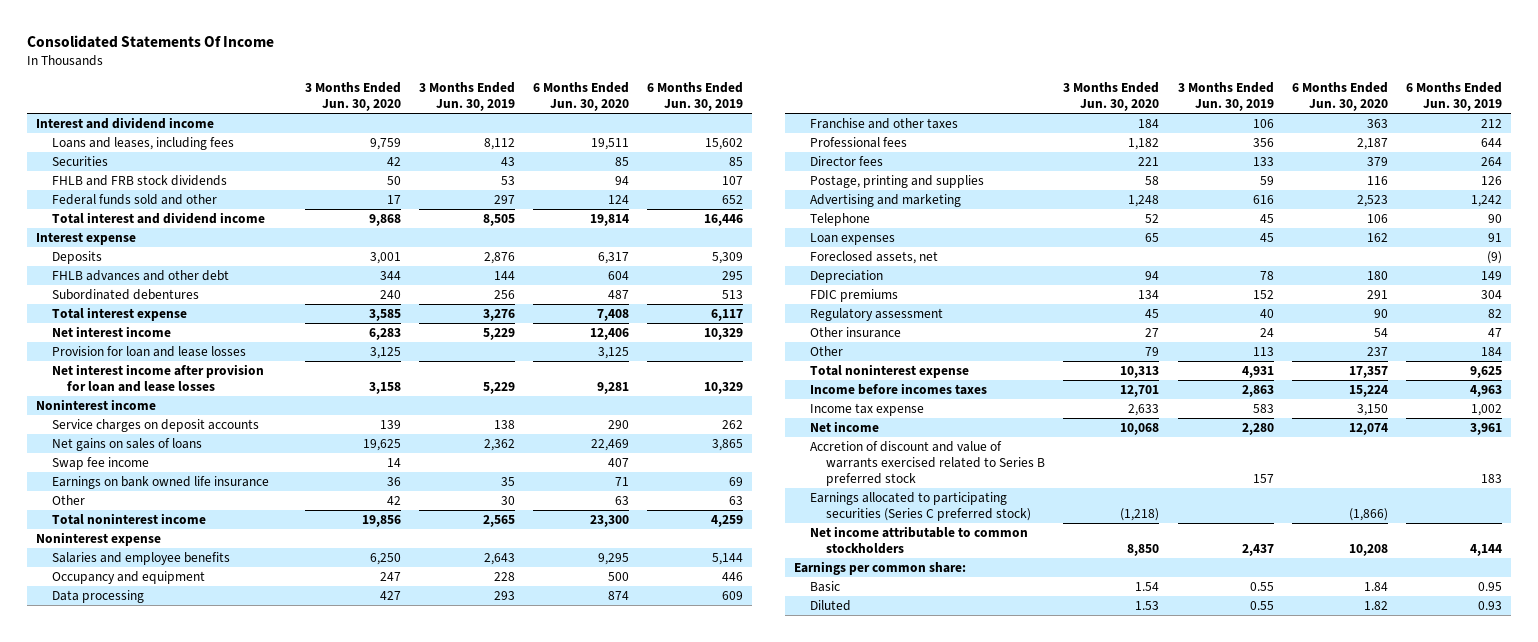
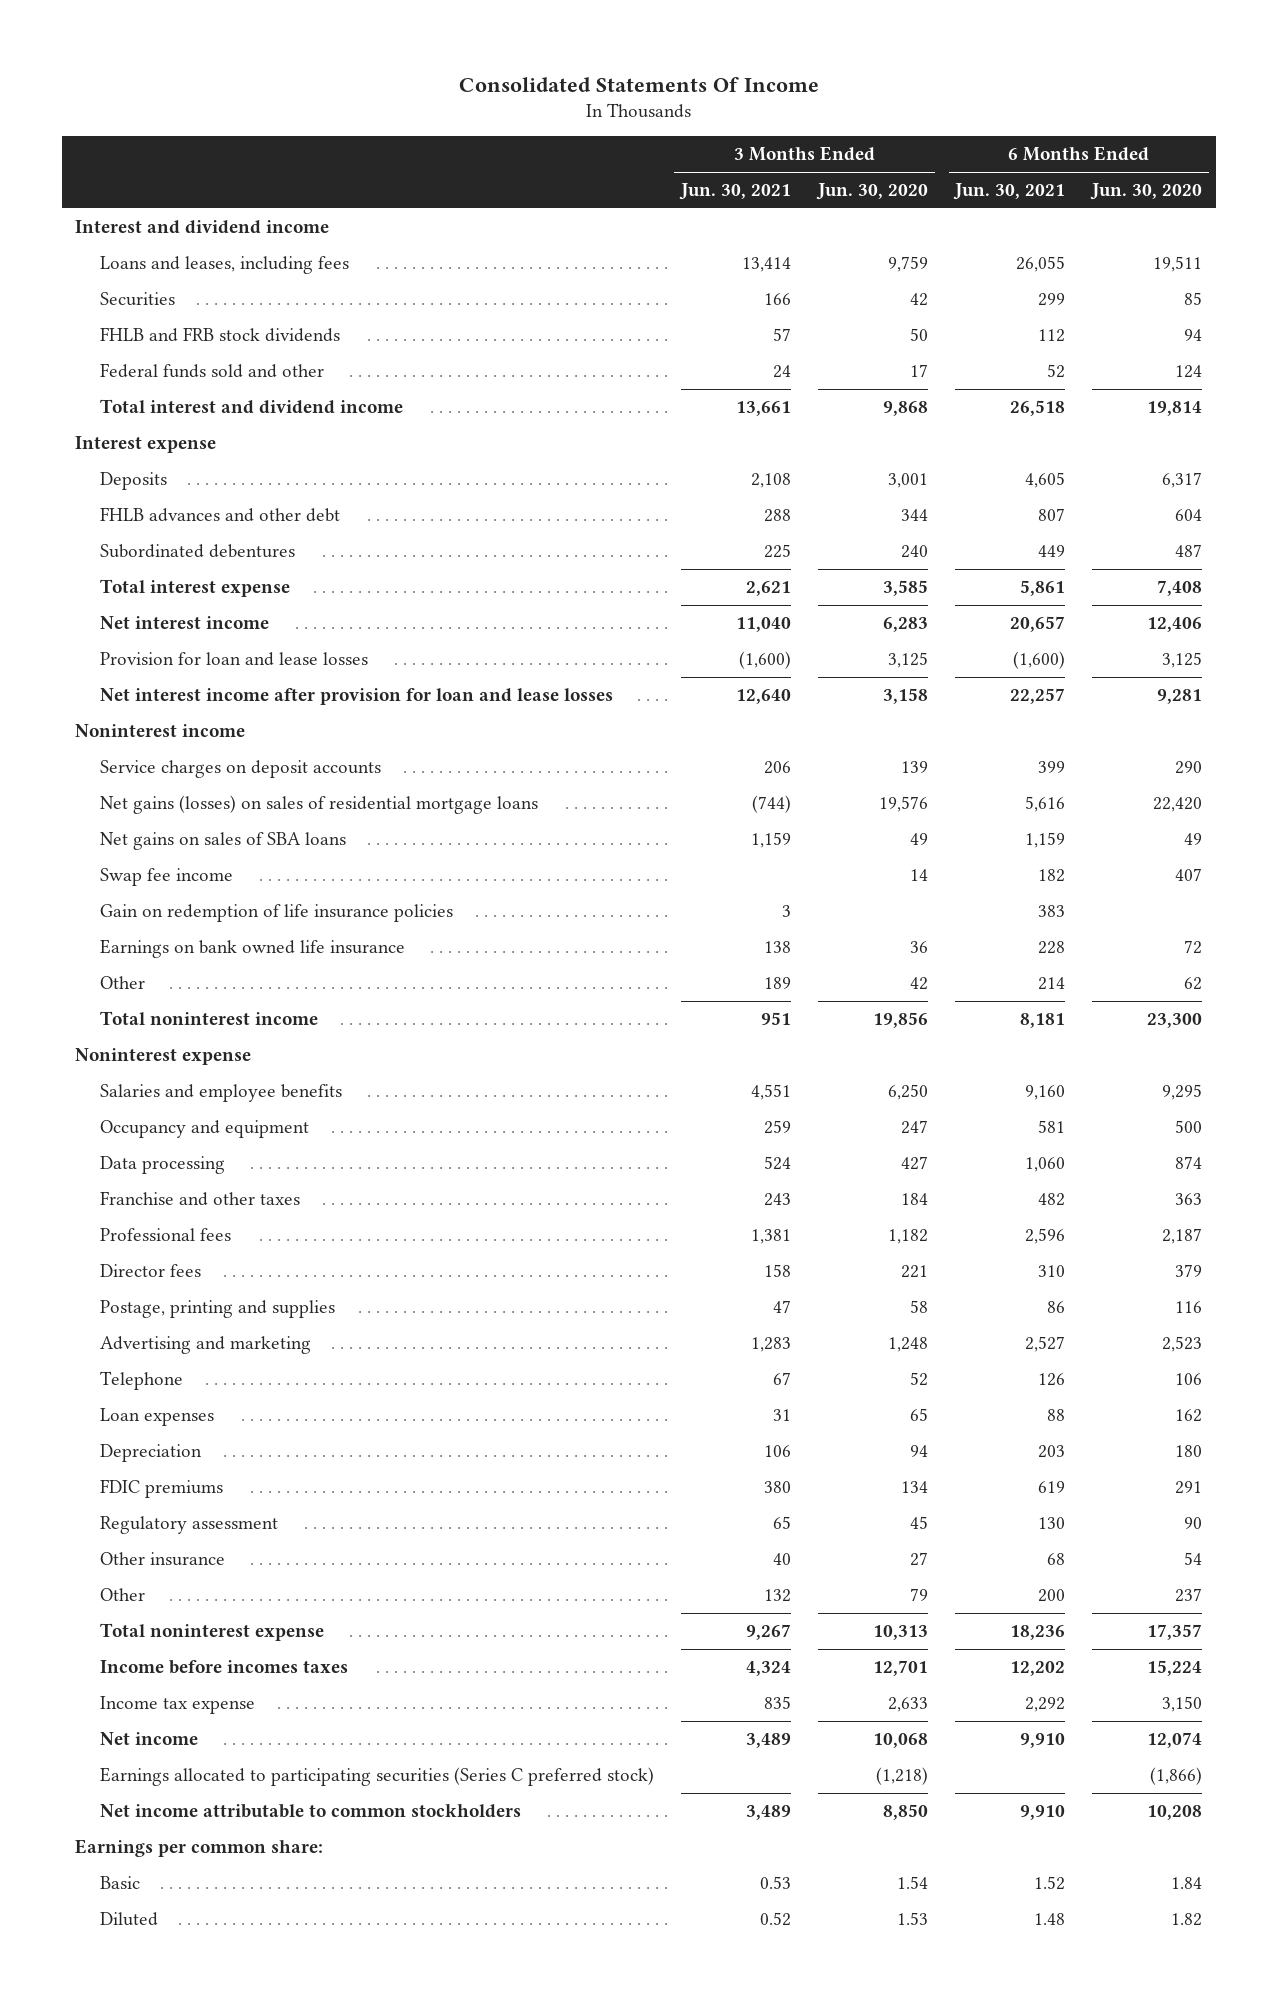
- | 3 Months Ended Jun. 30, 2020 | 3 Months Ended Jun. 30, 2019 | 6 Months Ended Jun. 30, 2020 | 6 Months Ended Jun. 30, 2019
+ | 3 Months Ended Jun. 30, 2021 | 3 Months Ended Jun. 30, 2020 | 6 Months Ended Jun. 30, 2021 | 6 Months Ended Jun. 30, 2020
- Net gains on sales of loans | 19,625 | 2,362 | 22,469 | 3,865
+ Net gains (losses) on sales of residential mortgage loans | (744) | 19,576 | 5,616 | 22,420
+ Net gains on sales of SBA loans | 1,159 | 49 | 1,159 | 49
- Earnings on bank owned life insurance | 36 | 35 | 71 | 69
- Other | 42 | 30 | 63 | 63
+ Gain on redemption of life insurance policies | 3 | | 383 |
+ Earnings on bank owned life insurance | 138 | 36 | 228 | 72
+ Other | 189 | 42 | 214 | 62
- Foreclosed assets, net | | | | (9)
- Accretion of discount and value of warrants exercised related to Series B preferred stock | | 157 | | 183

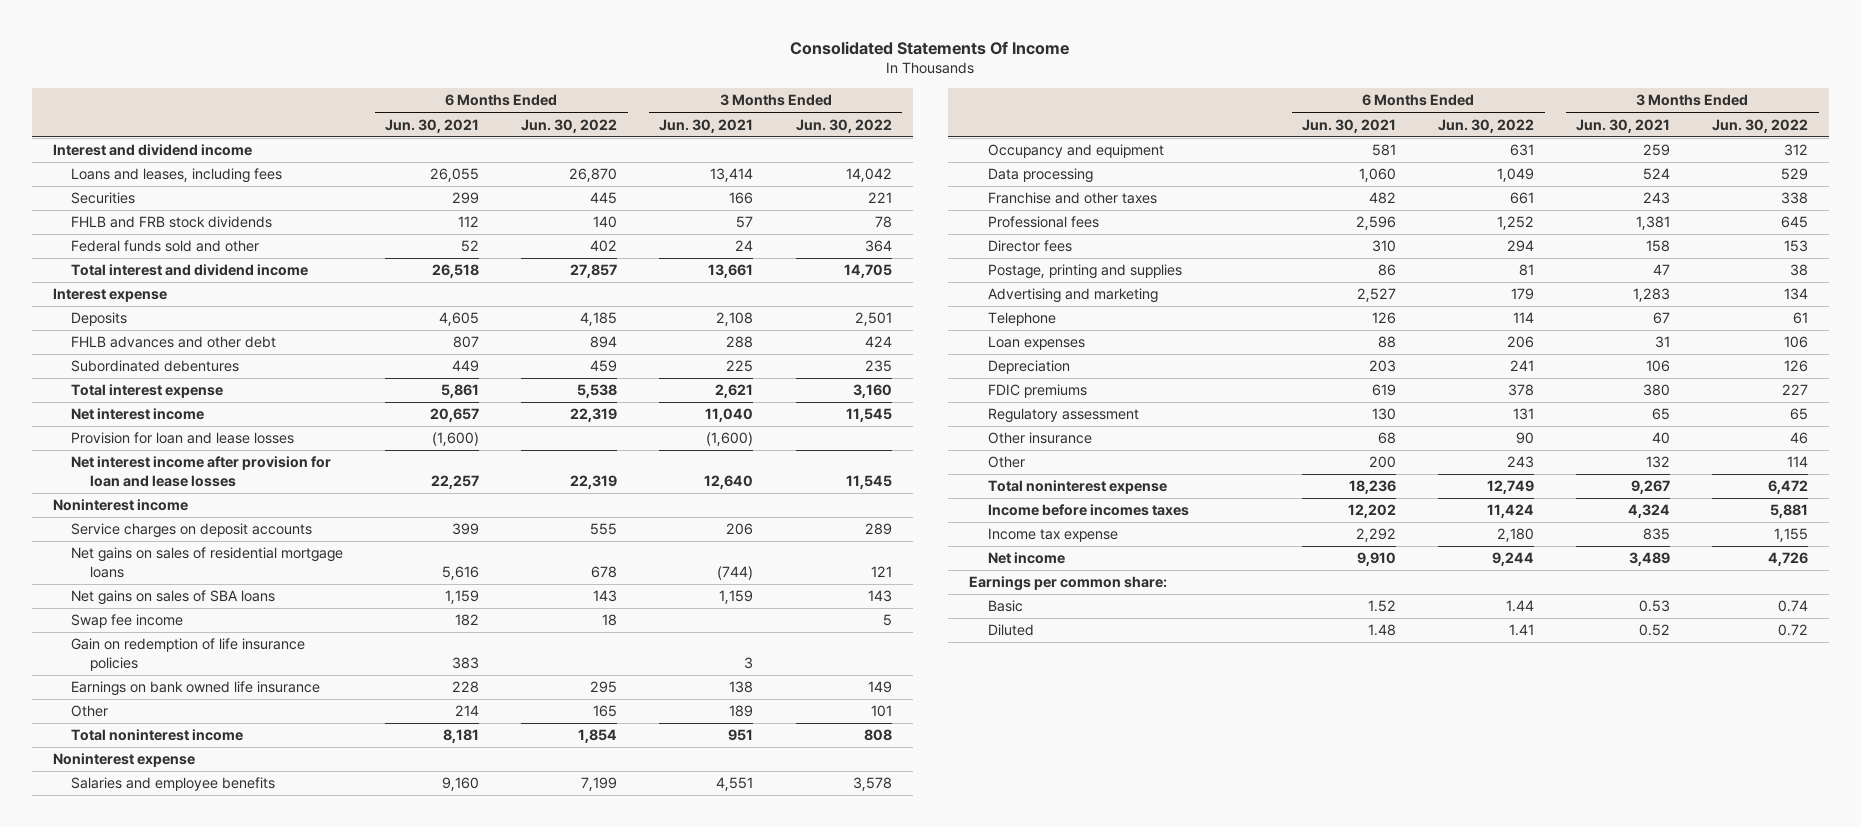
- | 3 Months Ended Jun. 30, 2021 | 3 Months Ended Jun. 30, 2020 | 6 Months Ended Jun. 30, 2021 | 6 Months Ended Jun. 30, 2020
+ | 6 Months Ended Jun. 30, 2021 | 6 Months Ended Jun. 30, 2022 | 3 Months Ended Jun. 30, 2021 | 3 Months Ended Jun. 30, 2022
- Net gains (losses) on sales of residential mortgage loans | (744) | 19,576 | 5,616 | 22,420
+ Net gains on sales of residential mortgage loans | 5,616 | 678 | (744) | 121
- Earnings allocated to participating securities (Series C preferred stock) | | (1,218) | | (1,866)
- Net income attributable to common stockholders | 3,489 | 8,850 | 9,910 | 10,208

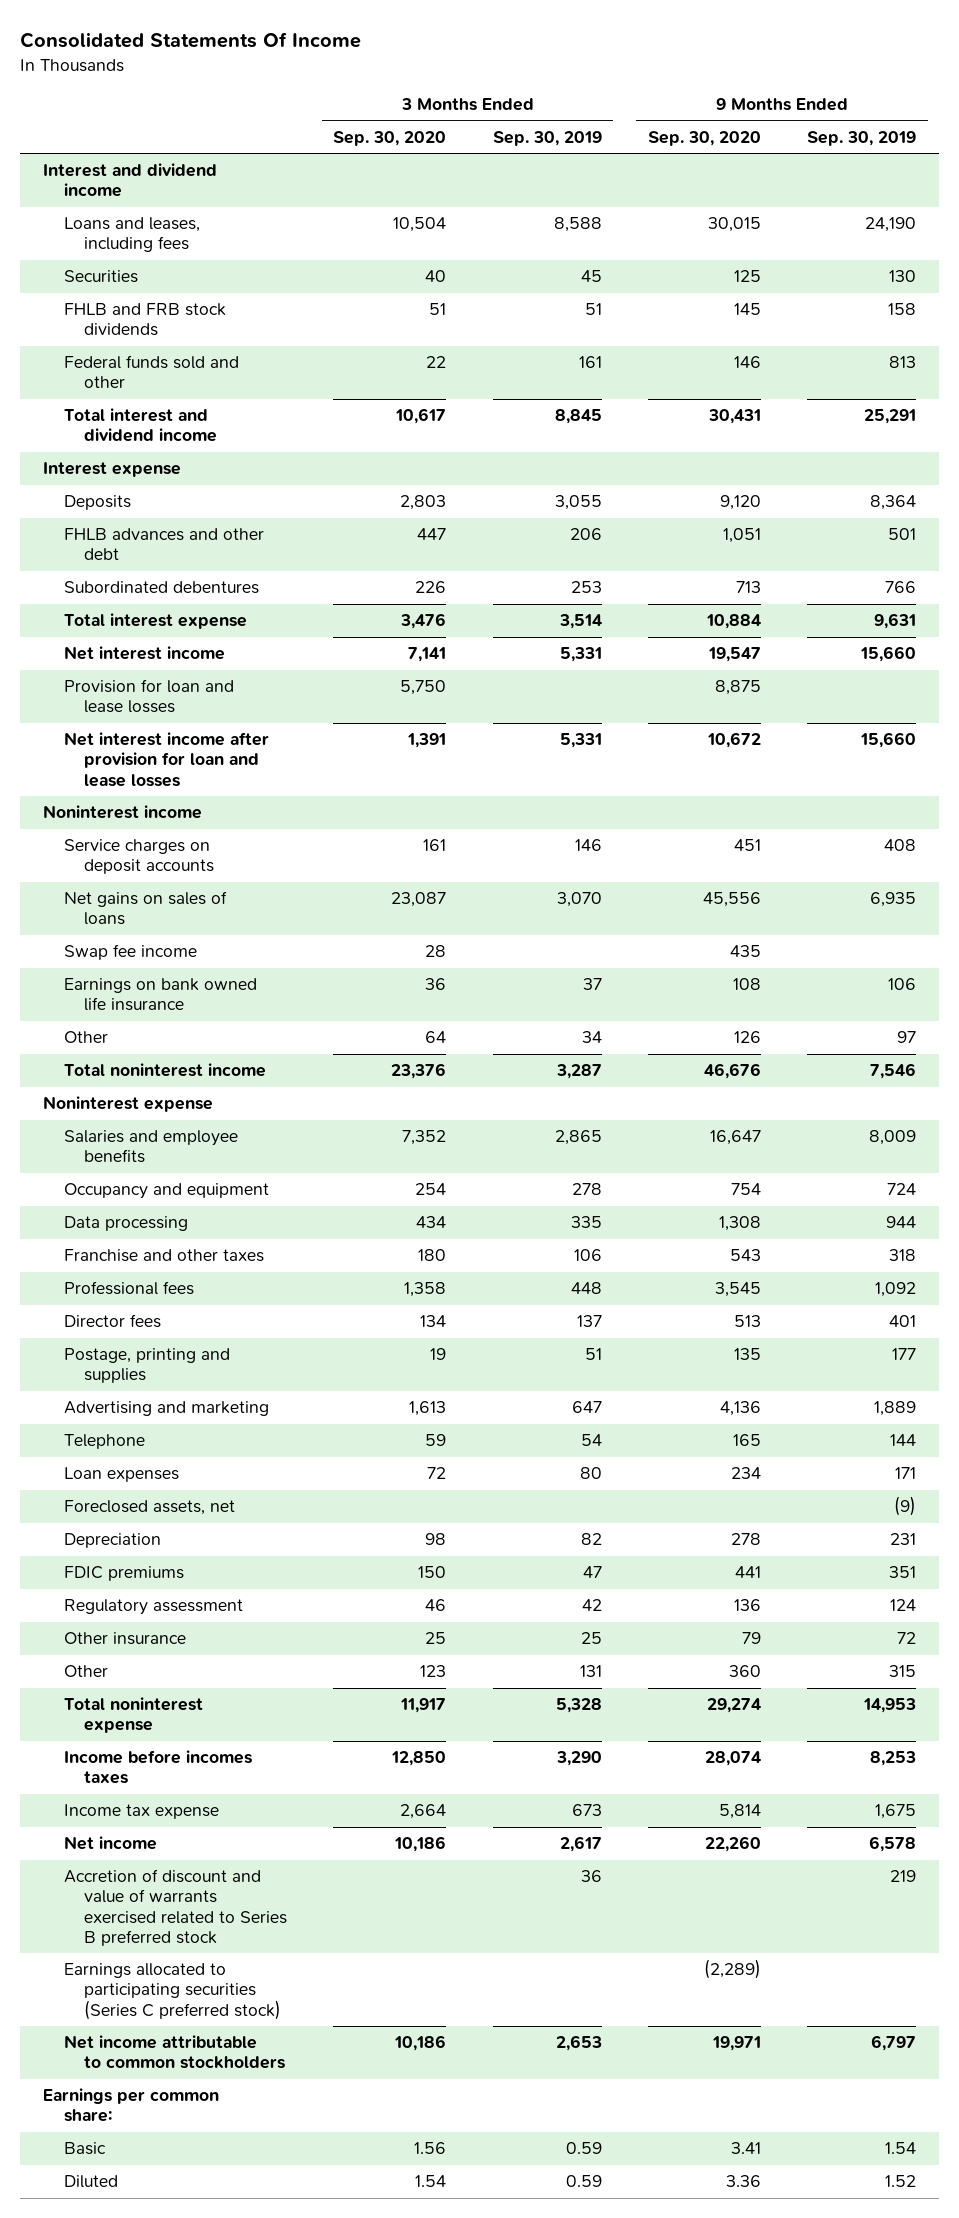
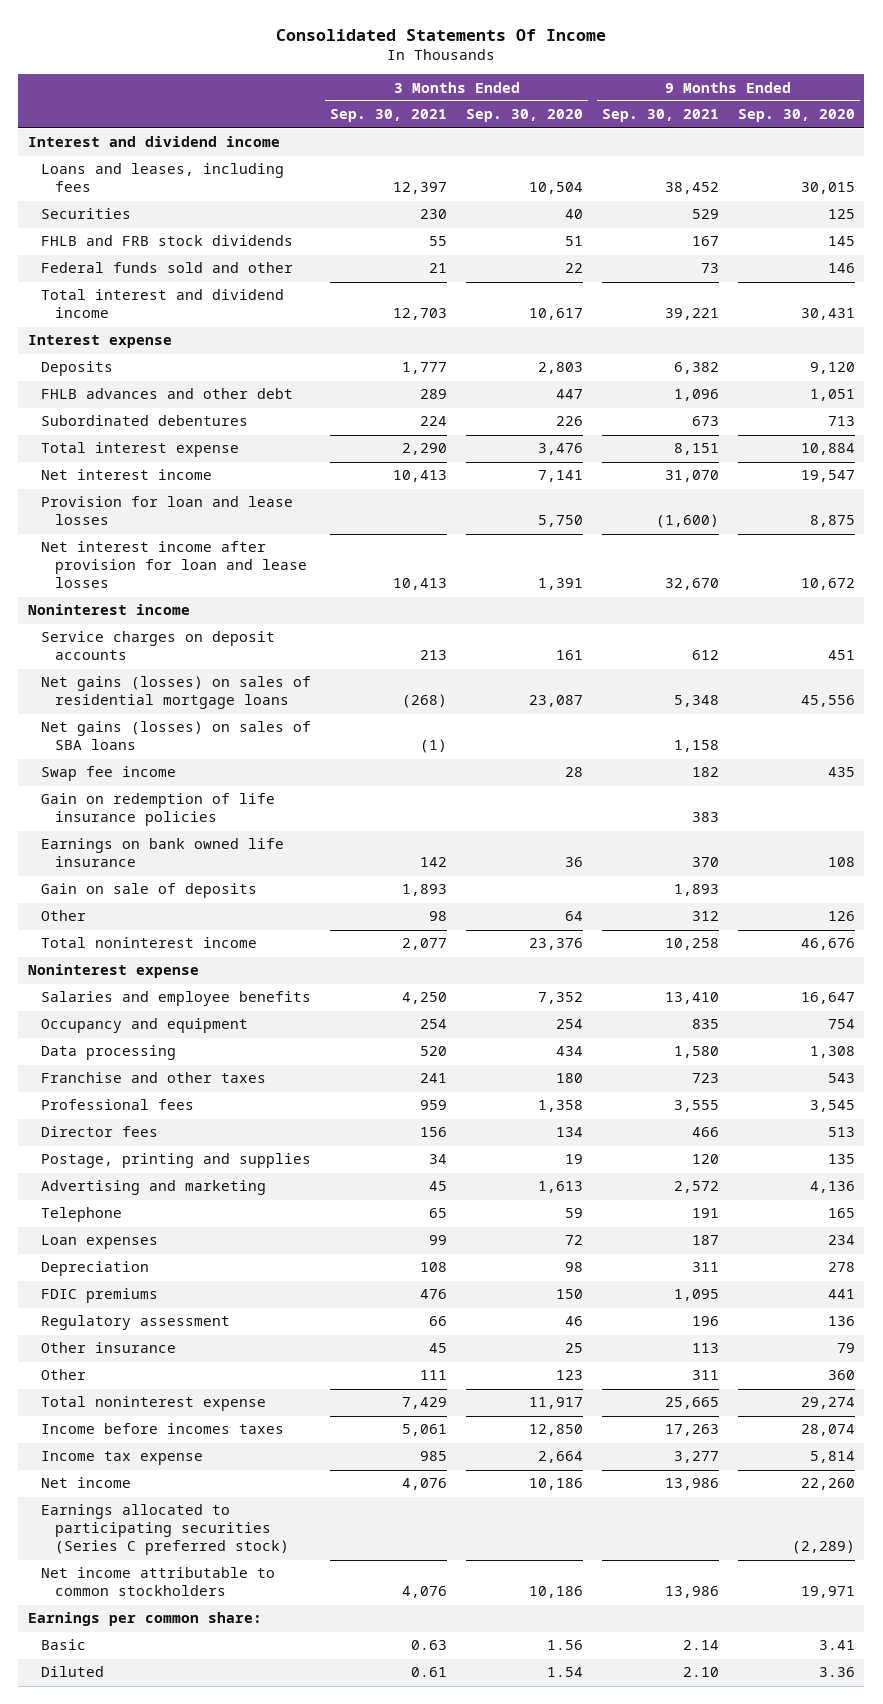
- | 3 Months Ended Sep. 30, 2020 | 3 Months Ended Sep. 30, 2019 | 9 Months Ended Sep. 30, 2020 | 9 Months Ended Sep. 30, 2019
+ | 3 Months Ended Sep. 30, 2021 | 3 Months Ended Sep. 30, 2020 | 9 Months Ended Sep. 30, 2021 | 9 Months Ended Sep. 30, 2020
- Net gains on sales of loans | 23,087 | 3,070 | 45,556 | 6,935
+ Net gains (losses) on sales of residential mortgage loans | (268) | 23,087 | 5,348 | 45,556
+ Net gains (losses) on sales of SBA loans | (1) | | 1,158 |
+ Gain on redemption of life insurance policies | | | 383 |
+ Gain on sale of deposits | 1,893 | | 1,893 |
- Foreclosed assets, net | | | | (9)
- Accretion of discount and value of warrants exercised related to Series B preferred stock | | 36 | | 219

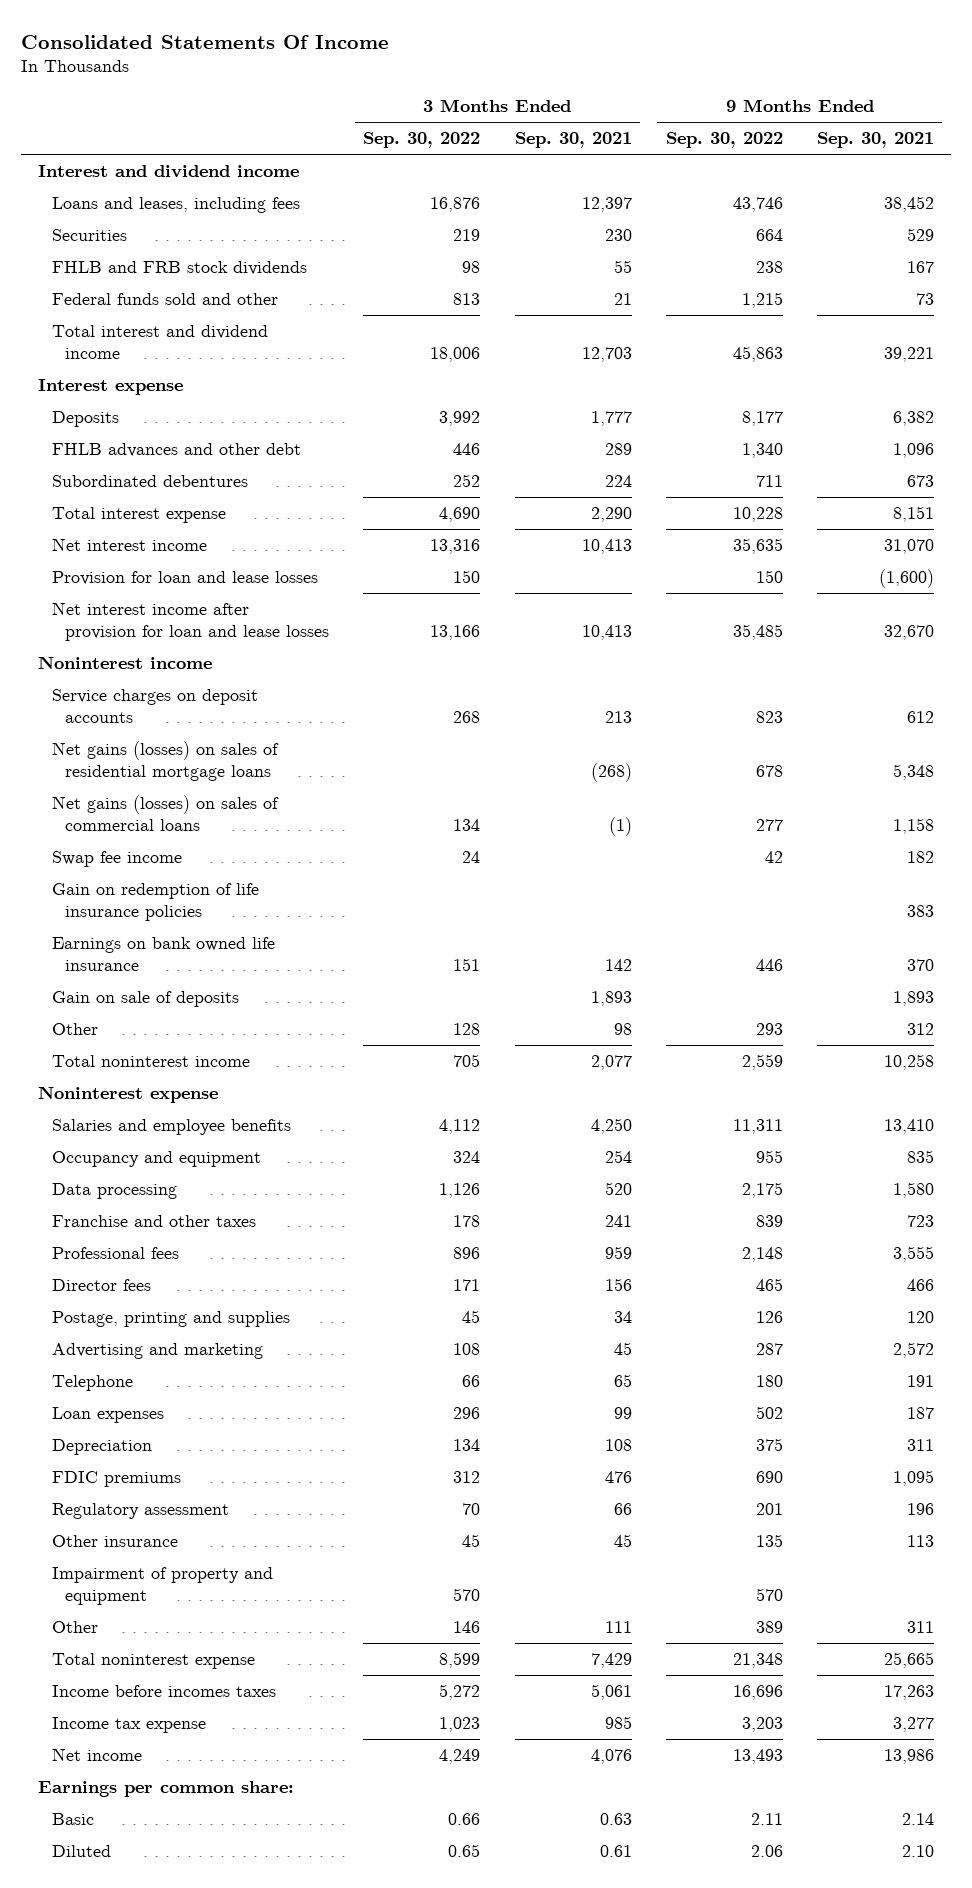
- | 3 Months Ended Sep. 30, 2021 | 3 Months Ended Sep. 30, 2020 | 9 Months Ended Sep. 30, 2021 | 9 Months Ended Sep. 30, 2020
+ | 3 Months Ended Sep. 30, 2022 | 3 Months Ended Sep. 30, 2021 | 9 Months Ended Sep. 30, 2022 | 9 Months Ended Sep. 30, 2021
- Net gains (losses) on sales of SBA loans | (1) | | 1,158 |
+ Net gains (losses) on sales of commercial loans | 134 | (1) | 277 | 1,158
+ Impairment of property and equipment | 570 | | 570 |
- Earnings allocated to participating securities (Series C preferred stock) | | | | (2,289)
- Net income attributable to common stockholders | 4,076 | 10,186 | 13,986 | 19,971

